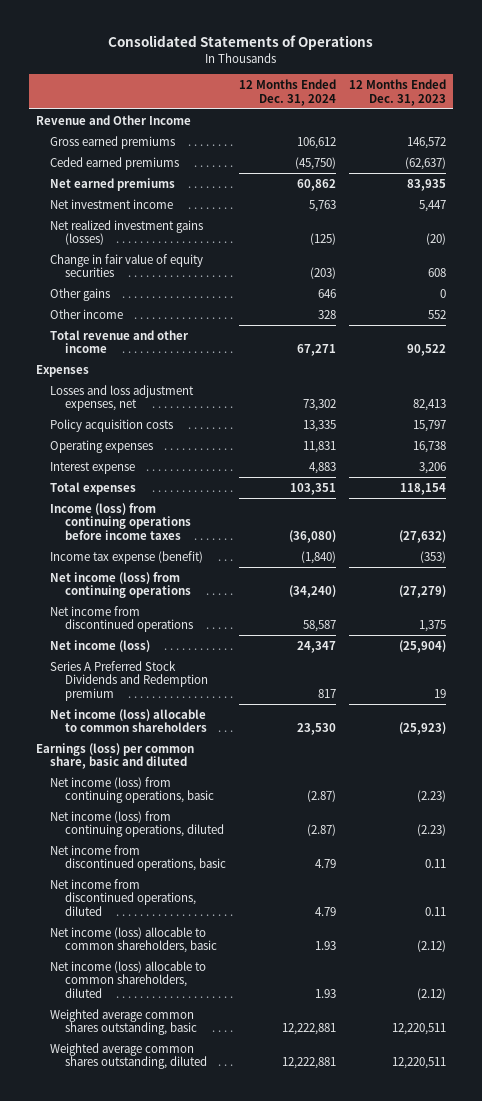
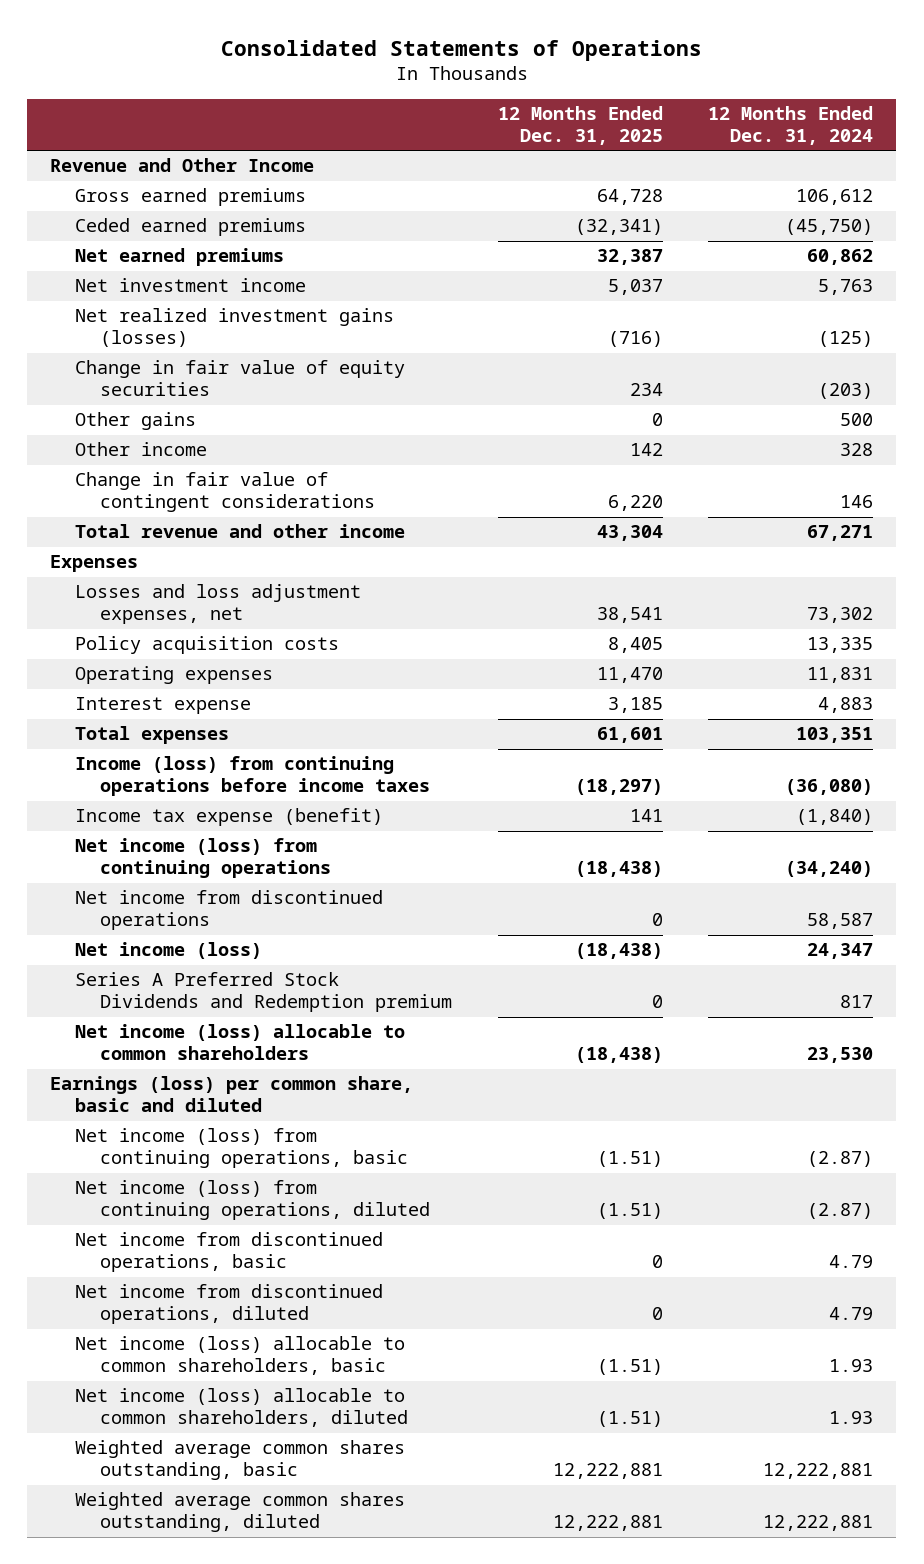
- | 12 Months Ended Dec. 31, 2024 | 12 Months Ended Dec. 31, 2023
+ | 12 Months Ended Dec. 31, 2025 | 12 Months Ended Dec. 31, 2024
- Other gains | 646 | 0
+ Other gains | 0 | 500
+ Change in fair value of contingent considerations | 6,220 | 146

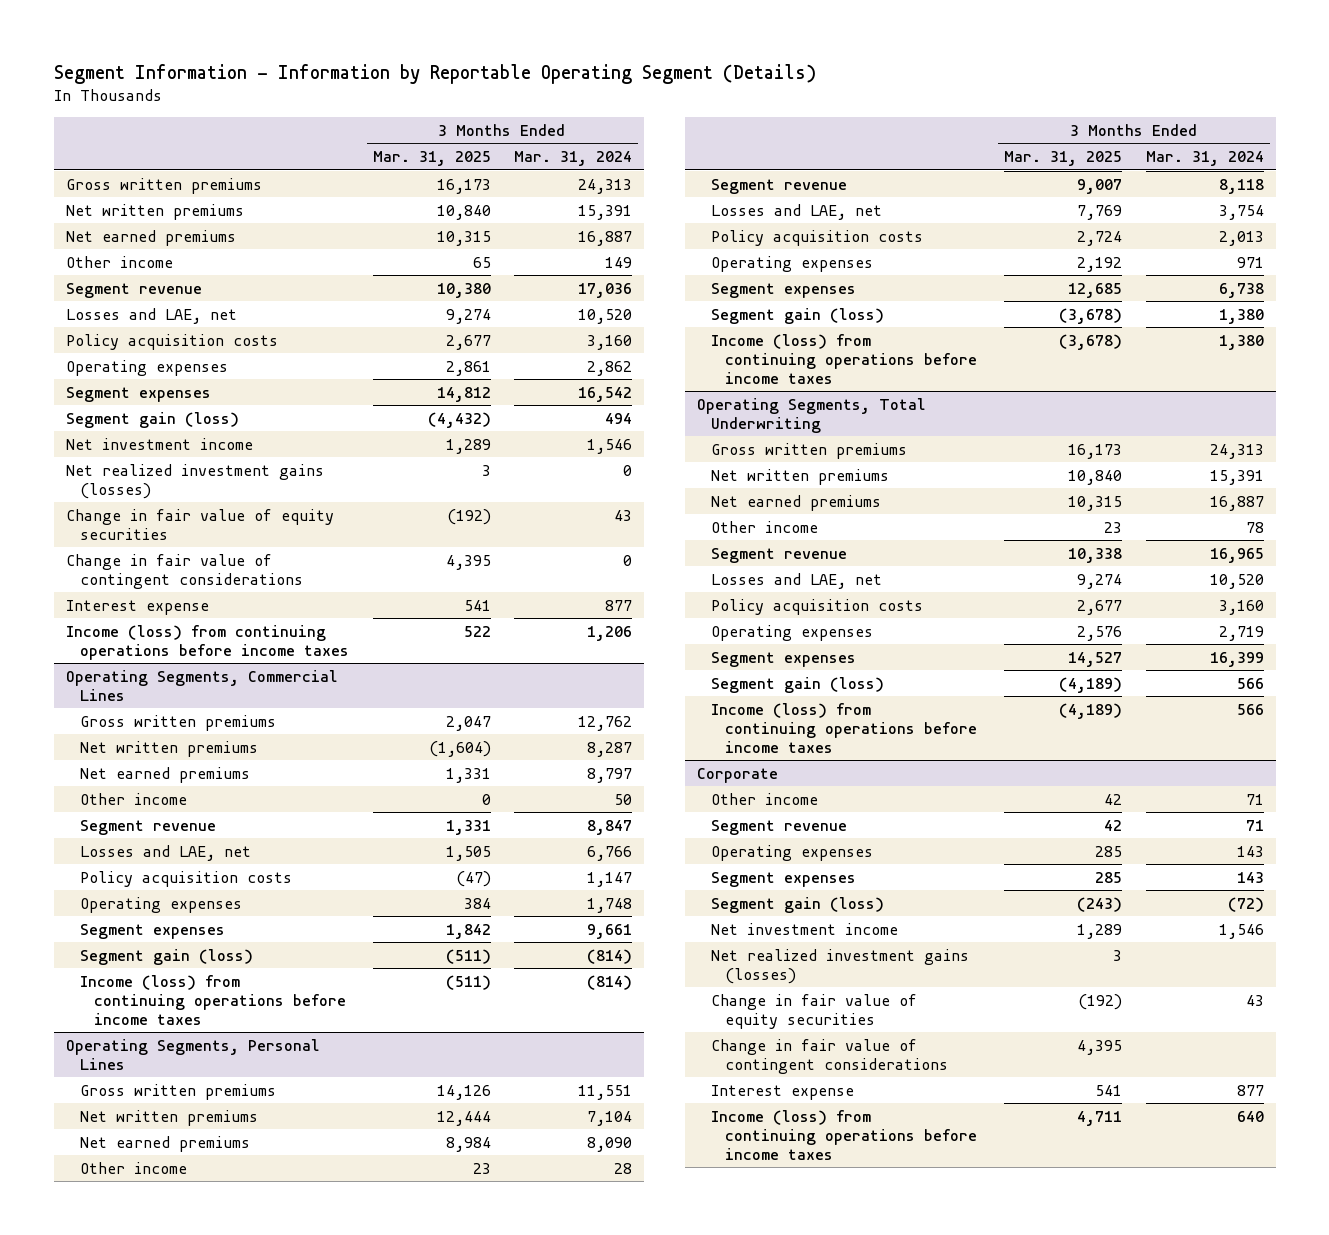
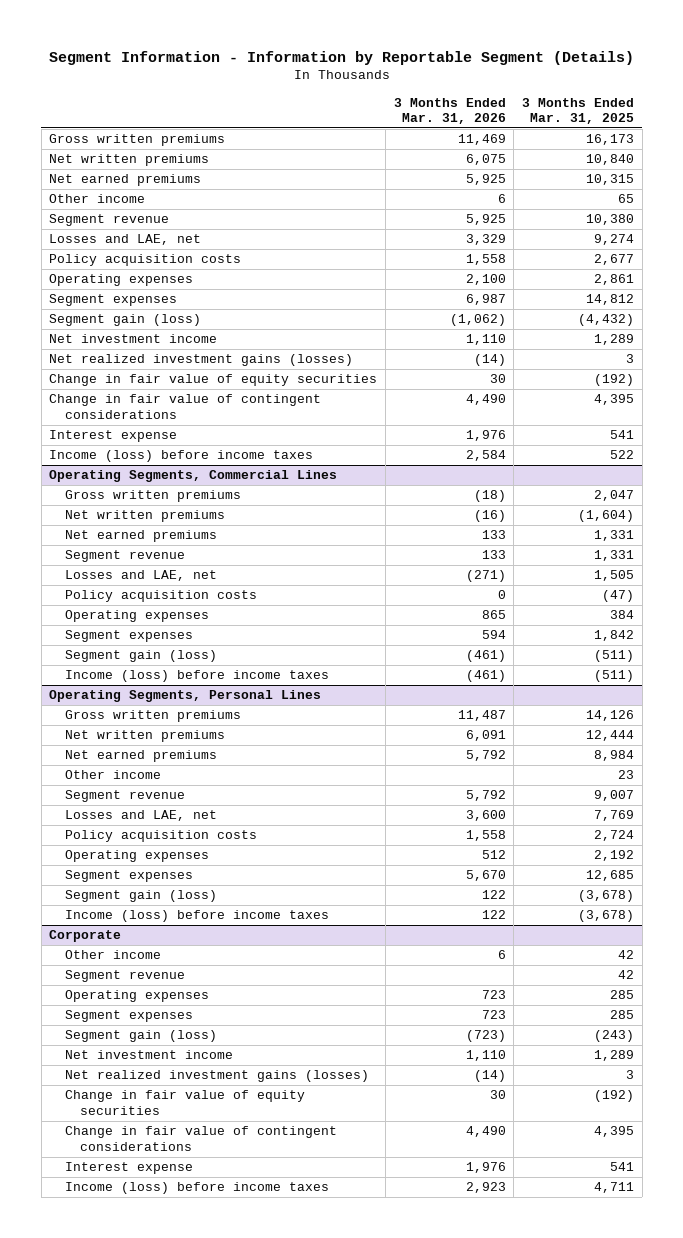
- Segment Information - Information by Reportable Operating Segment (Details)
+ Segment Information - Information by Reportable Segment (Details)
- | 3 Months Ended Mar. 31, 2025 | 3 Months Ended Mar. 31, 2024
+ | 3 Months Ended Mar. 31, 2026 | 3 Months Ended Mar. 31, 2025
- Income (loss) from continuing operations before income taxes | 522 | 1,206
+ Income (loss) before income taxes | 2,584 | 522
@ Operating Segments, Commercial Lines
- Other income | 0 | 50
- Income (loss) from continuing operations before income taxes | (511) | (814)
+ Income (loss) before income taxes | (461) | (511)
@ Operating Segments, Personal Lines
- Income (loss) from continuing operations before income taxes | (3,678) | 1,380
- Operating Segments, Total Underwriting
- Gross written premiums | 16,173 | 24,313
- Net written premiums | 10,840 | 15,391
- Net earned premiums | 10,315 | 16,887
- Other income | 23 | 78
- Segment revenue | 10,338 | 16,965
- Losses and LAE, net | 9,274 | 10,520
- Policy acquisition costs | 2,677 | 3,160
- Operating expenses | 2,576 | 2,719
- Segment expenses | 14,527 | 16,399
- Segment gain (loss) | (4,189) | 566
- Income (loss) from continuing operations before income taxes | (4,189) | 566
@ Operating Segments, Personal Lines
+ Income (loss) before income taxes | 122 | (3,678)
@ Corporate
- Income (loss) from continuing operations before income taxes | 4,711 | 640
+ Income (loss) before income taxes | 2,923 | 4,711

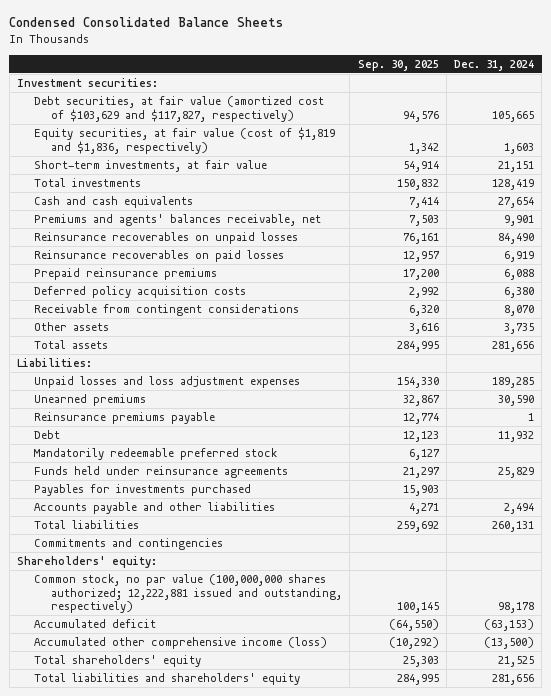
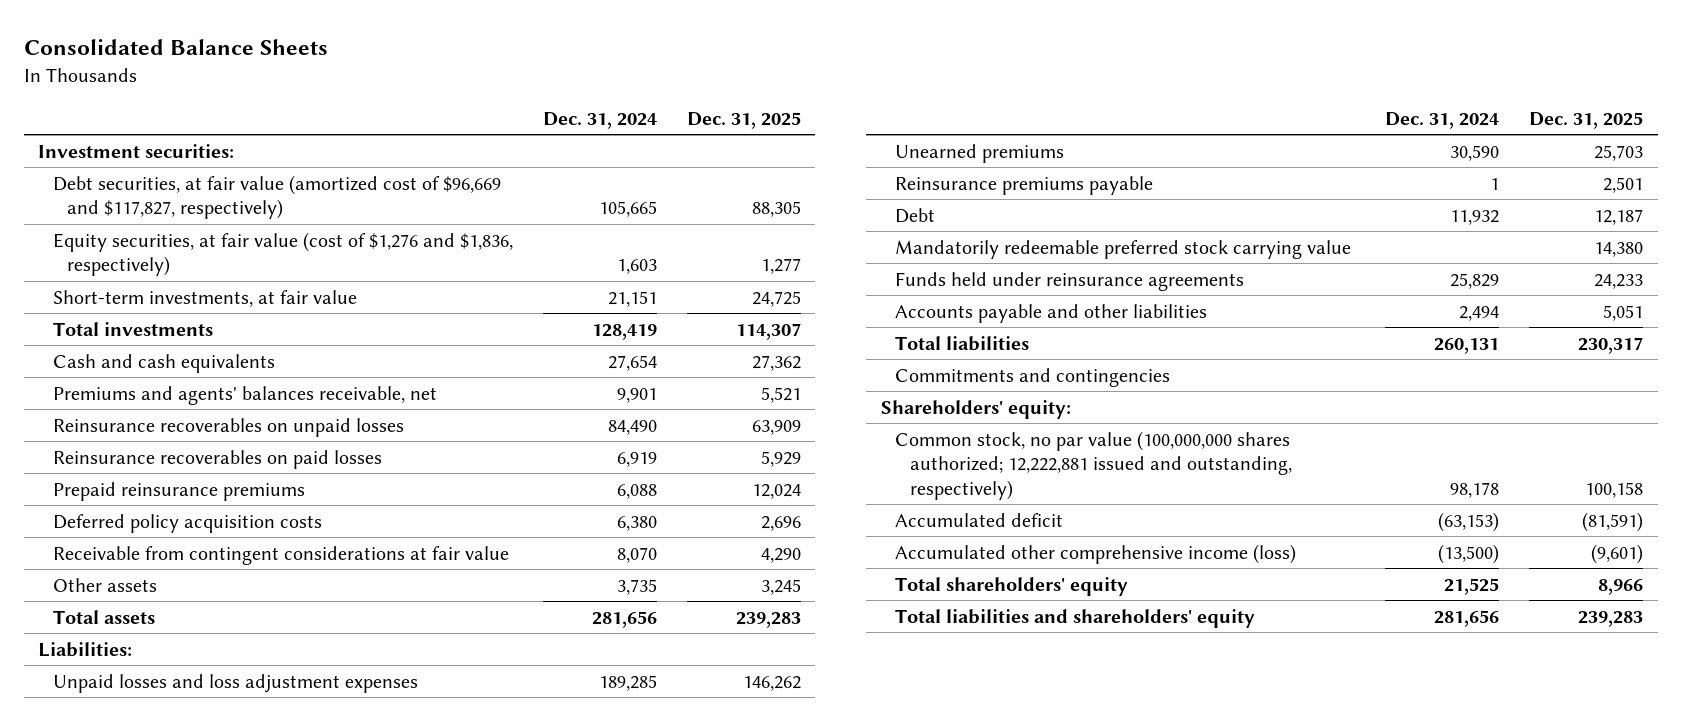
- Condensed Consolidated Balance Sheets
+ Consolidated Balance Sheets
- | Sep. 30, 2025 | Dec. 31, 2024
+ | Dec. 31, 2024 | Dec. 31, 2025
- Debt securities, at fair value (amortized cost of $103,629 and $117,827, respectively) | 94,576 | 105,665
- Equity securities, at fair value (cost of $1,819 and $1,836, respectively) | 1,342 | 1,603
+ Debt securities, at fair value (amortized cost of $96,669 and $117,827, respectively) | 105,665 | 88,305
+ Equity securities, at fair value (cost of $1,276 and $1,836, respectively) | 1,603 | 1,277
- Receivable from contingent considerations | 6,320 | 8,070
+ Receivable from contingent considerations at fair value | 8,070 | 4,290
- Mandatorily redeemable preferred stock | 6,127 |
+ Mandatorily redeemable preferred stock carrying value | | 14,380
- Payables for investments purchased | 15,903 |

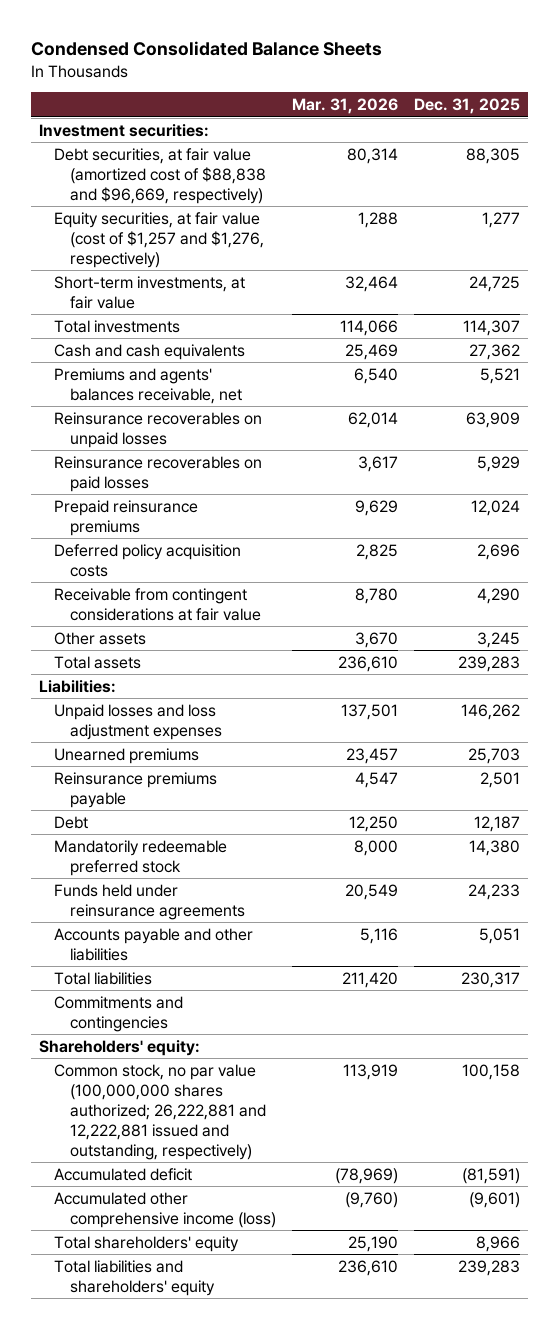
- Consolidated Balance Sheets
+ Condensed Consolidated Balance Sheets
- | Dec. 31, 2024 | Dec. 31, 2025
+ | Mar. 31, 2026 | Dec. 31, 2025
- Debt securities, at fair value (amortized cost of $96,669 and $117,827, respectively) | 105,665 | 88,305
- Equity securities, at fair value (cost of $1,276 and $1,836, respectively) | 1,603 | 1,277
+ Debt securities, at fair value (amortized cost of $88,838 and $96,669, respectively) | 80,314 | 88,305
+ Equity securities, at fair value (cost of $1,257 and $1,276, respectively) | 1,288 | 1,277
- Mandatorily redeemable preferred stock carrying value | | 14,380
+ Mandatorily redeemable preferred stock | 8,000 | 14,380
- Common stock, no par value (100,000,000 shares authorized; 12,222,881 issued and outstanding, respectively) | 98,178 | 100,158
+ Common stock, no par value (100,000,000 shares authorized; 26,222,881 and 12,222,881 issued and outstanding, respectively) | 113,919 | 100,158

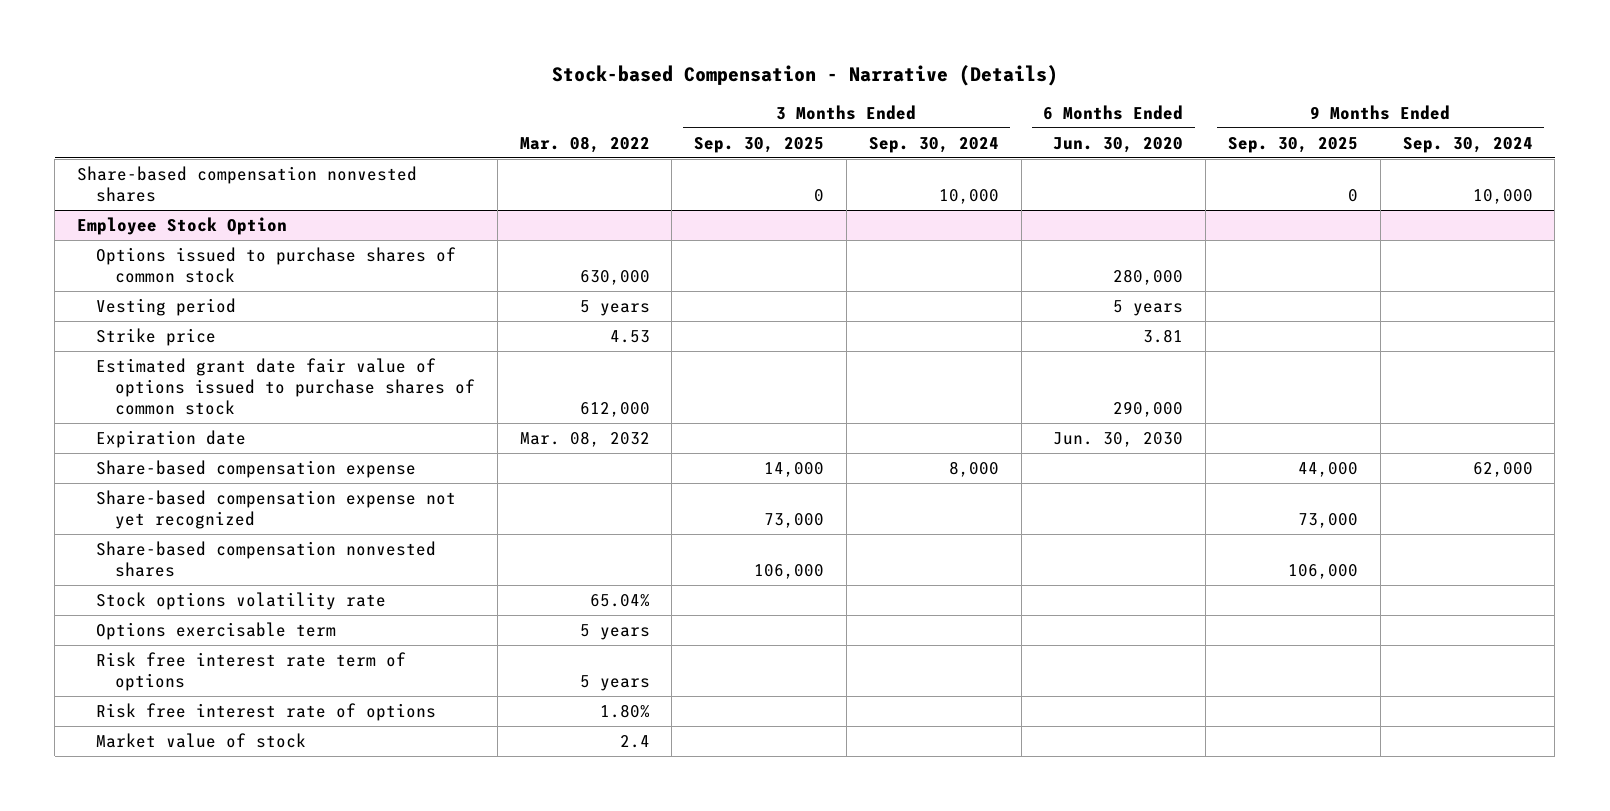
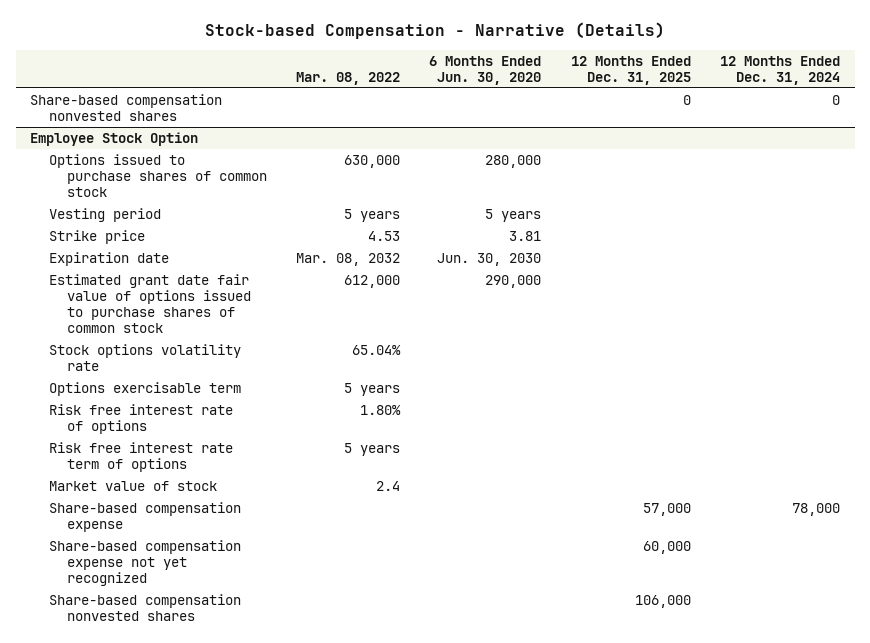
- | Mar. 08, 2022 | 3 Months Ended Sep. 30, 2025 | 3 Months Ended Sep. 30, 2024 | 6 Months Ended Jun. 30, 2020 | 9 Months Ended Sep. 30, 2025 | 9 Months Ended Sep. 30, 2024
+ | Mar. 08, 2022 | 6 Months Ended Jun. 30, 2020 | 12 Months Ended Dec. 31, 2025 | 12 Months Ended Dec. 31, 2024
@ Employee Stock Option
moved down: Estimated grant date fair value of options issued to purchase shares of common stock | 612,000 | 290,000 | |
moved down: Risk free interest rate term of options | 5 years | | |
moved down: Share-based compensation expense | | | 57,000 | 78,000
moved down: Share-based compensation expense not yet recognized | | | 60,000 |
moved down: Share-based compensation nonvested shares | | | 106,000 |

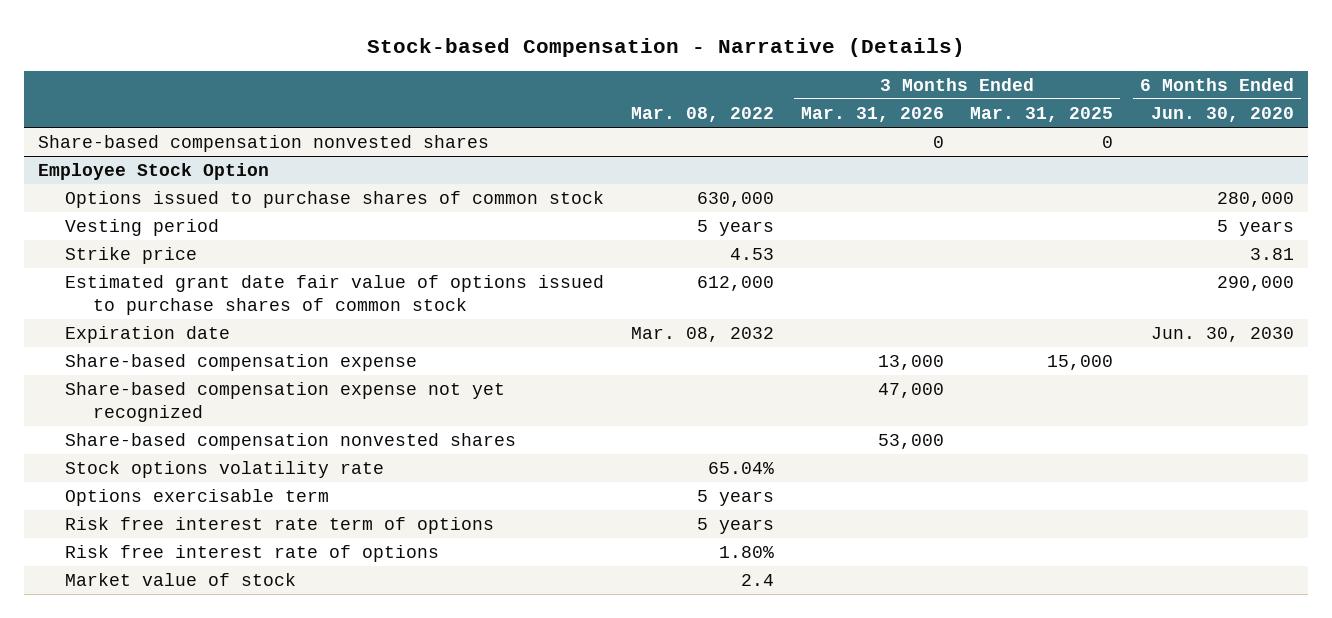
- | Mar. 08, 2022 | 6 Months Ended Jun. 30, 2020 | 12 Months Ended Dec. 31, 2025 | 12 Months Ended Dec. 31, 2024
+ | Mar. 08, 2022 | 3 Months Ended Mar. 31, 2026 | 3 Months Ended Mar. 31, 2025 | 6 Months Ended Jun. 30, 2020
@ Employee Stock Option
moved down: Expiration date | Mar. 08, 2032 | | | Jun. 30, 2030
moved up: Share-based compensation expense | | 13,000 | 15,000 |
moved up: Share-based compensation expense not yet recognized | | 47,000 | |
moved up: Share-based compensation nonvested shares | | 53,000 | |
moved down: Risk free interest rate of options | 1.80% | | |

